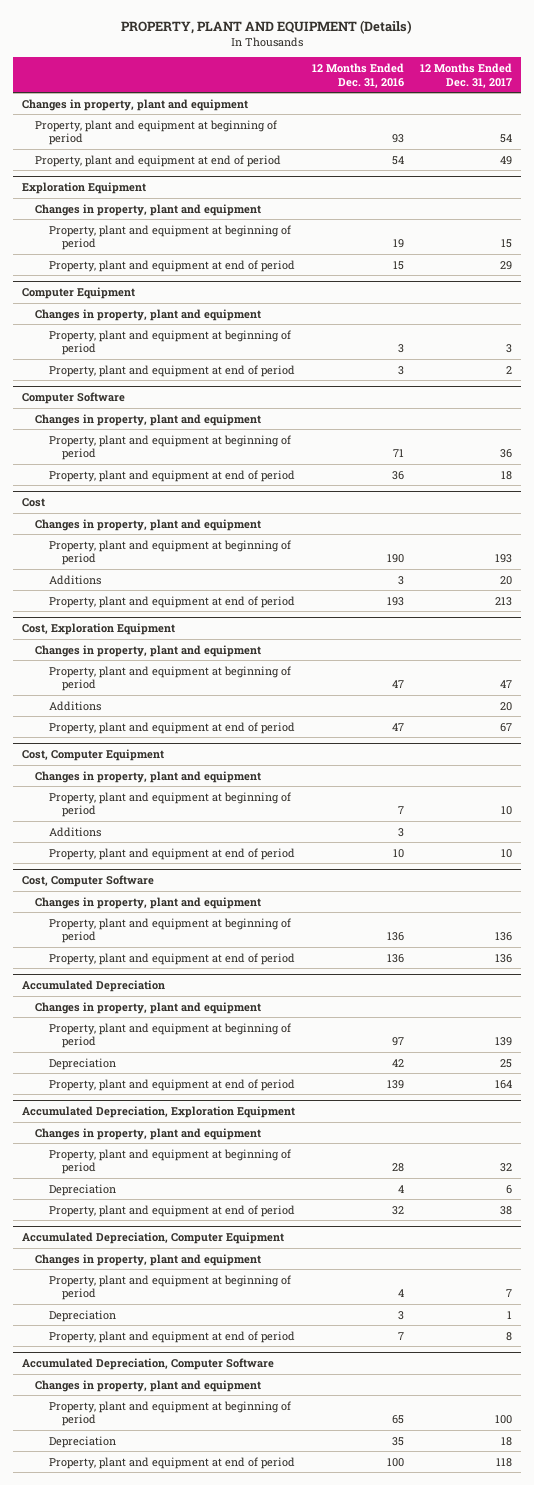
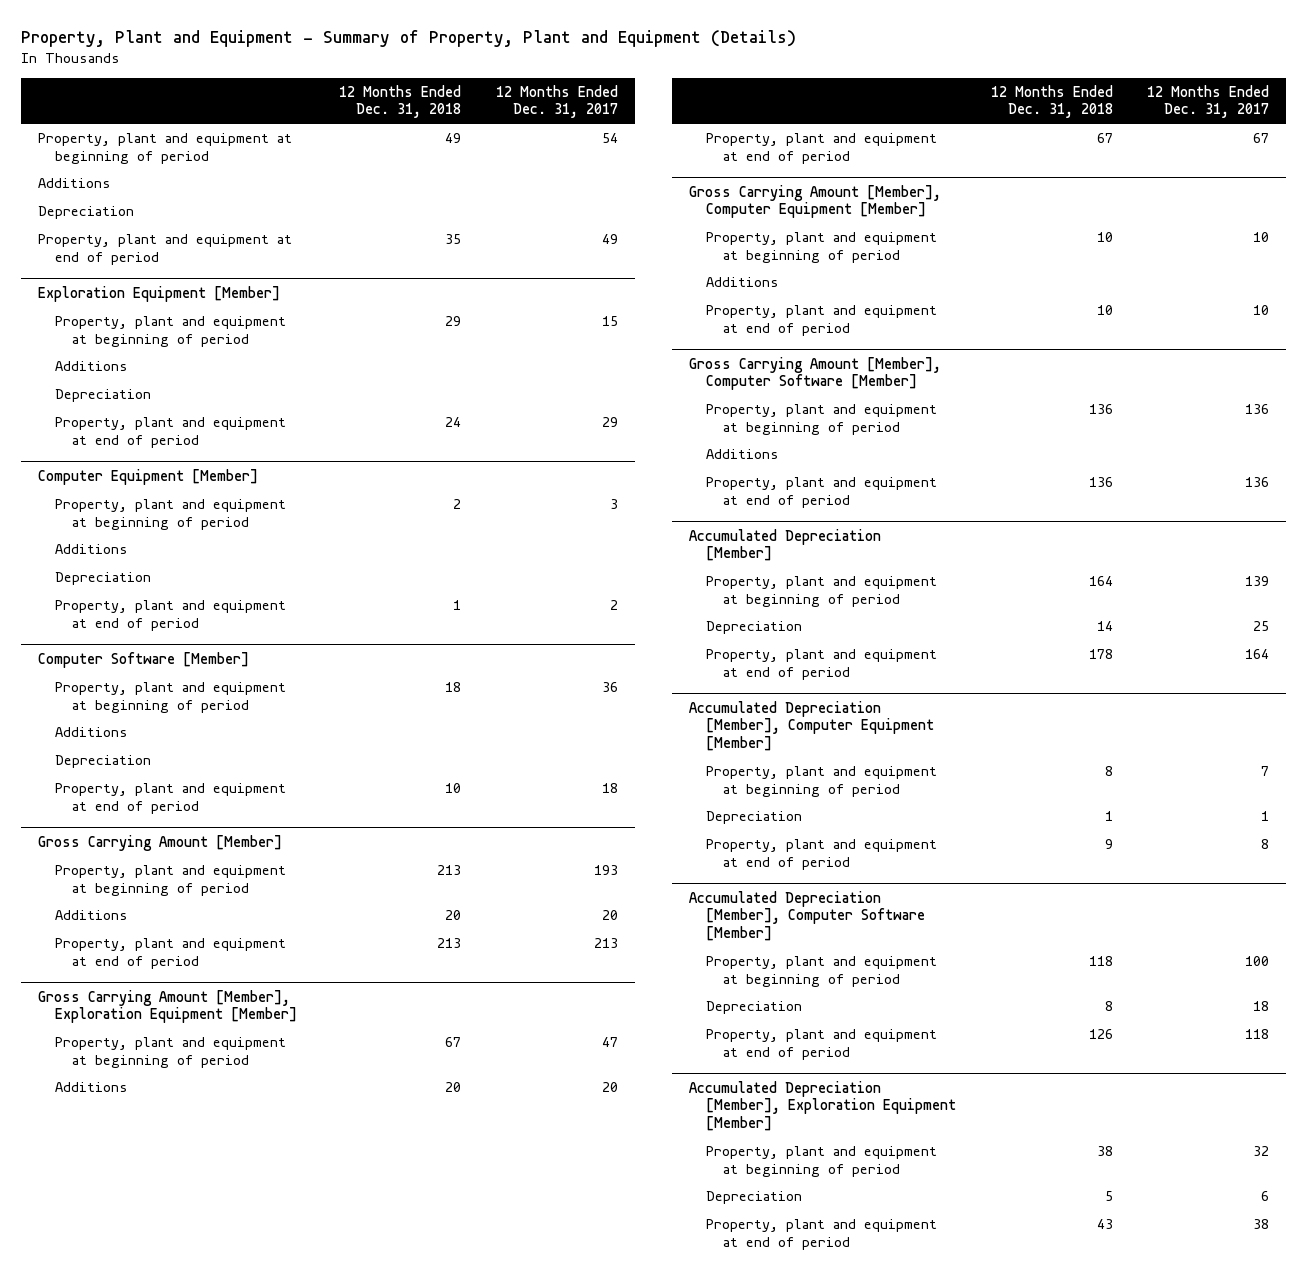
- PROPERTY, PLANT AND EQUIPMENT (Details)
+ Property, Plant and Equipment - Summary of Property, Plant and Equipment (Details)
- | 12 Months Ended Dec. 31, 2016 | 12 Months Ended Dec. 31, 2017
+ | 12 Months Ended Dec. 31, 2018 | 12 Months Ended Dec. 31, 2017
- Changes in property, plant and equipment
+ Additions
+ Depreciation
- Exploration Equipment
- Changes in property, plant and equipment
+ Exploration Equipment [Member]
+ Additions
+ Depreciation
- Computer Equipment
- Changes in property, plant and equipment
+ Computer Equipment [Member]
+ Additions
+ Depreciation
- Computer Software
- Changes in property, plant and equipment
+ Computer Software [Member]
+ Additions
+ Depreciation
- Cost
- Changes in property, plant and equipment
+ Gross Carrying Amount [Member]
- Cost, Exploration Equipment
- Changes in property, plant and equipment
+ Gross Carrying Amount [Member], Exploration Equipment [Member]
- Cost, Computer Equipment
- Changes in property, plant and equipment
+ Gross Carrying Amount [Member], Computer Equipment [Member]
- Cost, Computer Software
- Changes in property, plant and equipment
+ Gross Carrying Amount [Member], Computer Software [Member]
+ Additions
- Accumulated Depreciation
- Changes in property, plant and equipment
+ Accumulated Depreciation [Member]
- Accumulated Depreciation, Exploration Equipment
- Changes in property, plant and equipment
- Property, plant and equipment at beginning of period | 28 | 32
- Depreciation | 4 | 6
- Property, plant and equipment at end of period | 32 | 38
- Accumulated Depreciation, Computer Equipment
- Changes in property, plant and equipment
+ Accumulated Depreciation [Member], Computer Equipment [Member]
- Accumulated Depreciation, Computer Software
- Changes in property, plant and equipment
+ Accumulated Depreciation [Member], Computer Software [Member]
+ Accumulated Depreciation [Member], Exploration Equipment [Member]
+ Property, plant and equipment at beginning of period | 38 | 32
+ Depreciation | 5 | 6
+ Property, plant and equipment at end of period | 43 | 38

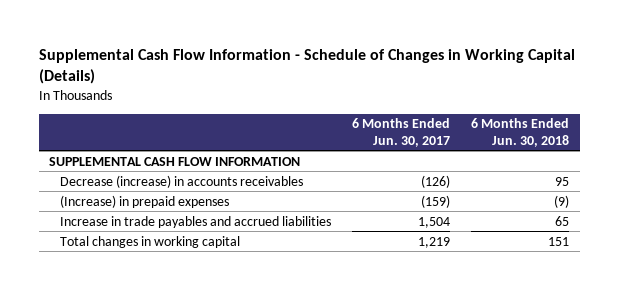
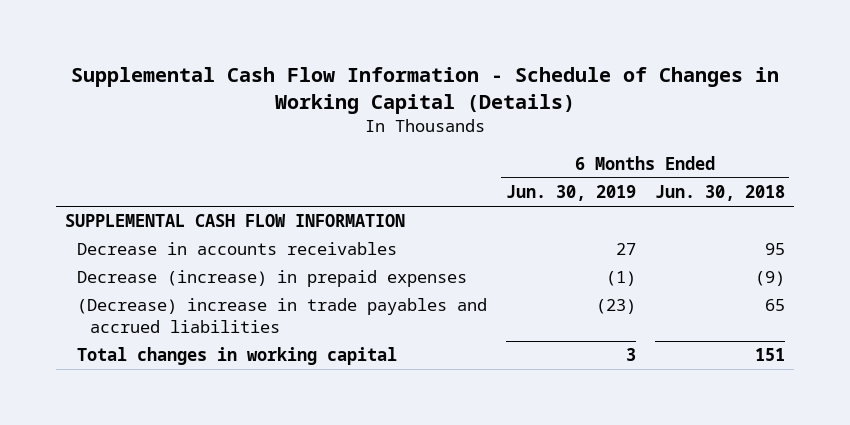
- | 6 Months Ended Jun. 30, 2017 | 6 Months Ended Jun. 30, 2018
+ | 6 Months Ended Jun. 30, 2019 | 6 Months Ended Jun. 30, 2018
- Decrease (increase) in accounts receivables | (126) | 95
- (Increase) in prepaid expenses | (159) | (9)
- Increase in trade payables and accrued liabilities | 1,504 | 65
+ Decrease in accounts receivables | 27 | 95
+ Decrease (increase) in prepaid expenses | (1) | (9)
+ (Decrease) increase in trade payables and accrued liabilities | (23) | 65

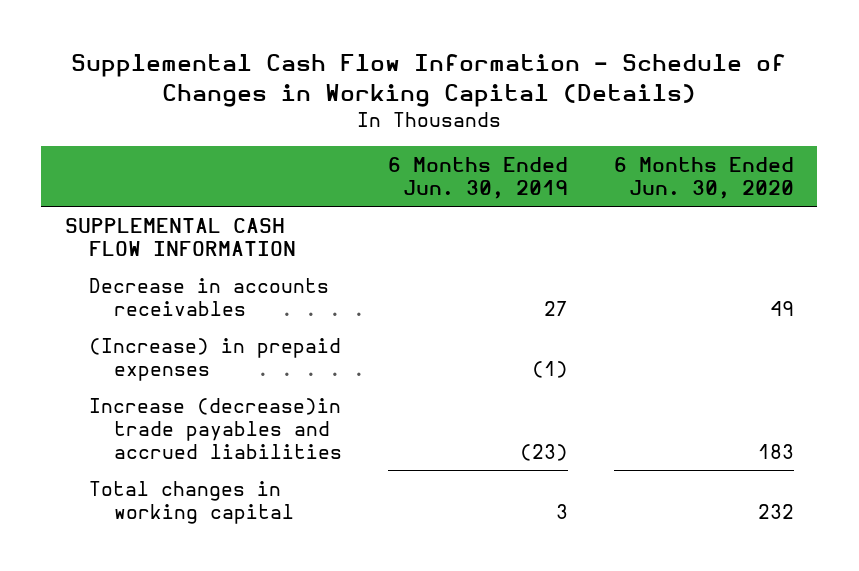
- | 6 Months Ended Jun. 30, 2019 | 6 Months Ended Jun. 30, 2018
+ | 6 Months Ended Jun. 30, 2019 | 6 Months Ended Jun. 30, 2020
- Decrease (increase) in prepaid expenses | (1) | (9)
- (Decrease) increase in trade payables and accrued liabilities | (23) | 65
+ (Increase) in prepaid expenses | (1) |
+ Increase (decrease)in trade payables and accrued liabilities | (23) | 183

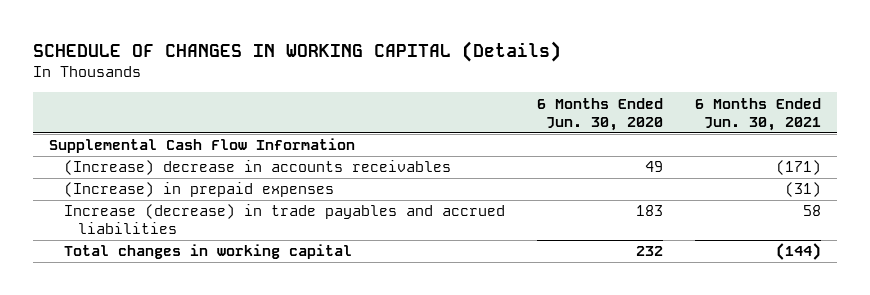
- Supplemental Cash Flow Information - Schedule of Changes in Working Capital (Details)
+ SCHEDULE OF CHANGES IN WORKING CAPITAL (Details)
- | 6 Months Ended Jun. 30, 2019 | 6 Months Ended Jun. 30, 2020
+ | 6 Months Ended Jun. 30, 2020 | 6 Months Ended Jun. 30, 2021
- SUPPLEMENTAL CASH FLOW INFORMATION
- Decrease in accounts receivables | 27 | 49
+ Supplemental Cash Flow Information
+ (Increase) decrease in accounts receivables | 49 | (171)
- Increase (decrease)in trade payables and accrued liabilities | (23) | 183
+ Increase (decrease) in trade payables and accrued liabilities | 183 | 58

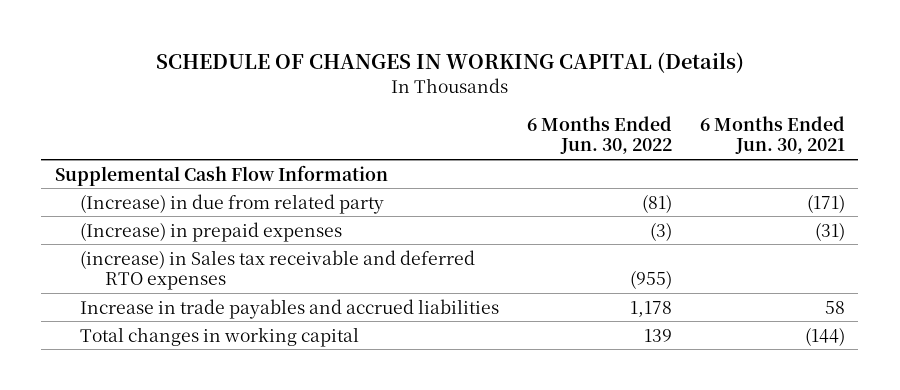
- | 6 Months Ended Jun. 30, 2020 | 6 Months Ended Jun. 30, 2021
+ | 6 Months Ended Jun. 30, 2022 | 6 Months Ended Jun. 30, 2021
- (Increase) decrease in accounts receivables | 49 | (171)
+ (Increase) in due from related party | (81) | (171)
- Increase (decrease) in trade payables and accrued liabilities | 183 | 58
+ (increase) in Sales tax receivable and deferred RTO expenses | (955) |
+ Increase in trade payables and accrued liabilities | 1,178 | 58

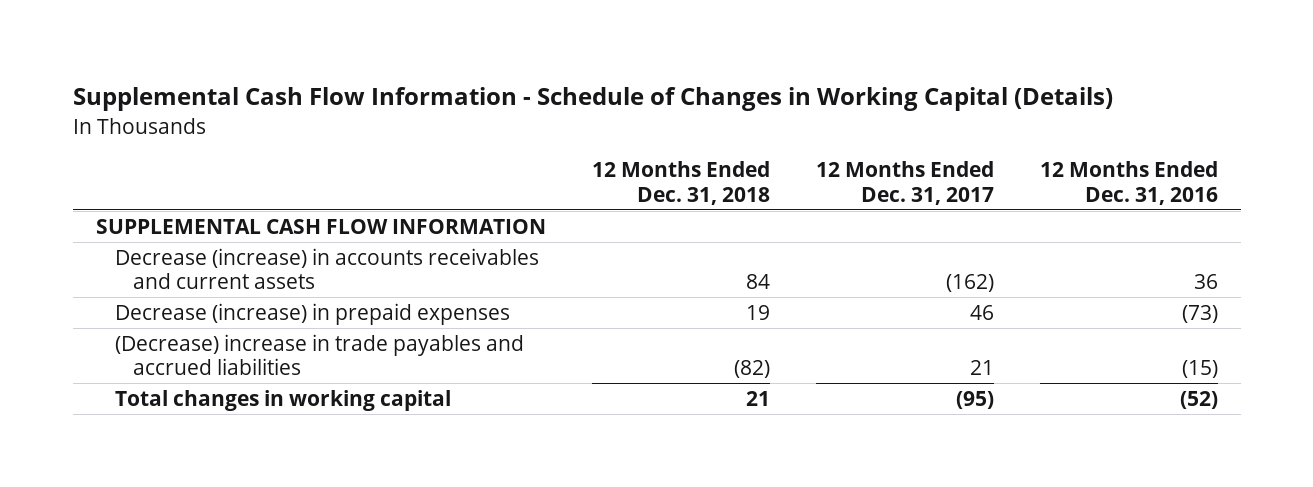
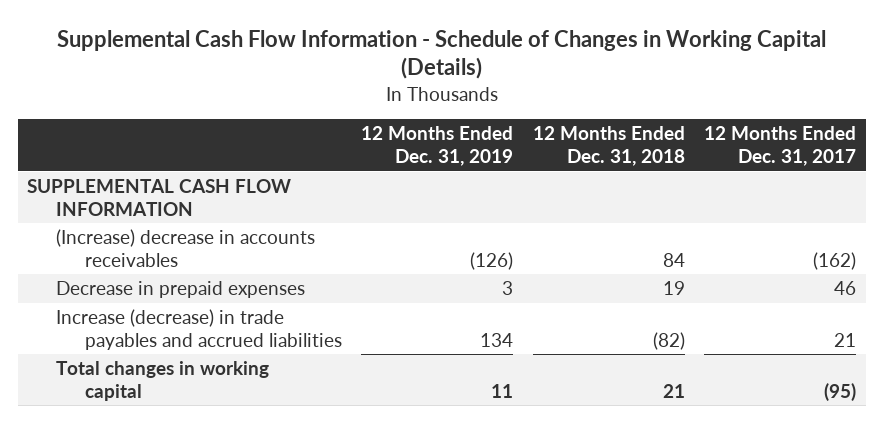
- | 12 Months Ended Dec. 31, 2018 | 12 Months Ended Dec. 31, 2017 | 12 Months Ended Dec. 31, 2016
+ | 12 Months Ended Dec. 31, 2019 | 12 Months Ended Dec. 31, 2018 | 12 Months Ended Dec. 31, 2017
- Decrease (increase) in accounts receivables and current assets | 84 | (162) | 36
- Decrease (increase) in prepaid expenses | 19 | 46 | (73)
- (Decrease) increase in trade payables and accrued liabilities | (82) | 21 | (15)
+ (Increase) decrease in accounts receivables | (126) | 84 | (162)
+ Decrease in prepaid expenses | 3 | 19 | 46
+ Increase (decrease) in trade payables and accrued liabilities | 134 | (82) | 21

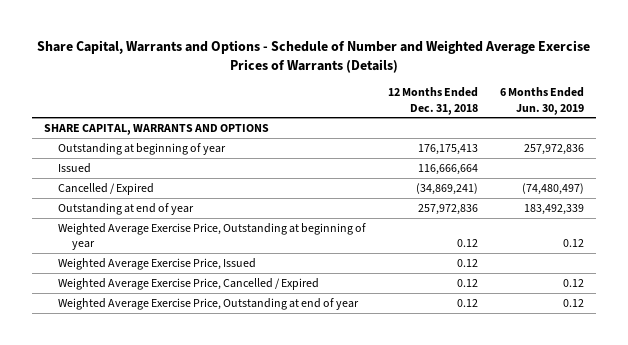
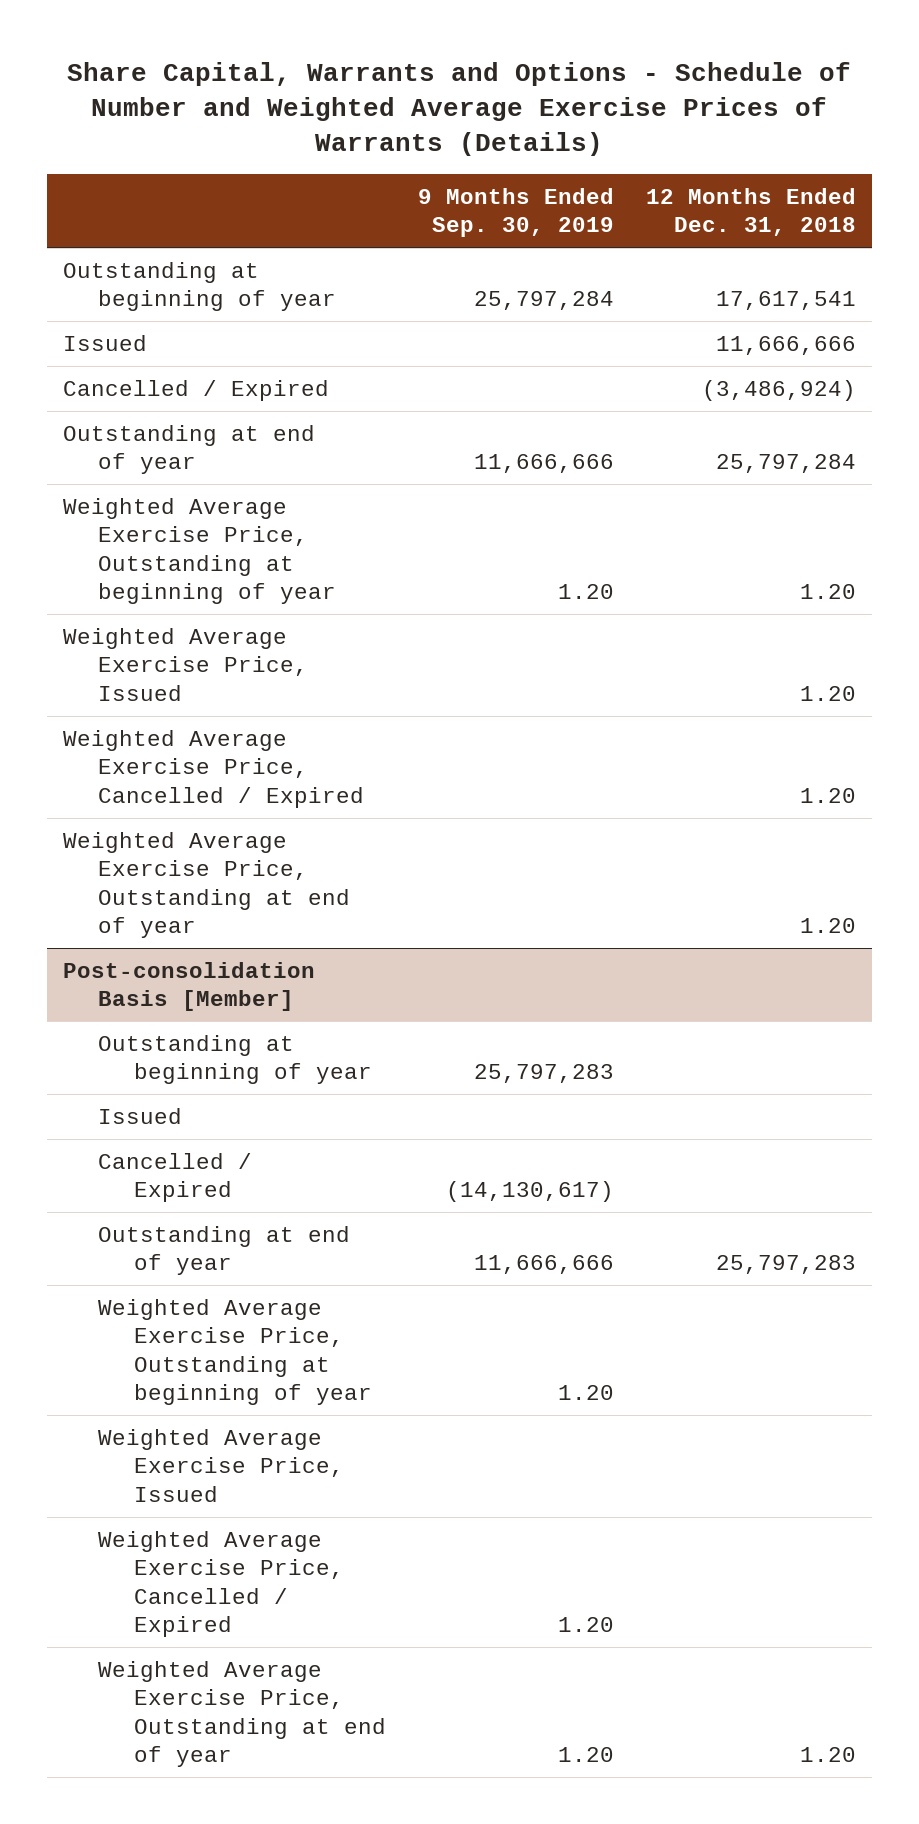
- | 12 Months Ended Dec. 31, 2018 | 6 Months Ended Jun. 30, 2019
+ | 9 Months Ended Sep. 30, 2019 | 12 Months Ended Dec. 31, 2018
- SHARE CAPITAL, WARRANTS AND OPTIONS
- Outstanding at beginning of year | 176,175,413 | 257,972,836
- Issued | 116,666,664 |
- Cancelled / Expired | (34,869,241) | (74,480,497)
- Outstanding at end of year | 257,972,836 | 183,492,339
- Weighted Average Exercise Price, Outstanding at beginning of year | 0.12 | 0.12
- Weighted Average Exercise Price, Issued | 0.12 |
- Weighted Average Exercise Price, Cancelled / Expired | 0.12 | 0.12
- Weighted Average Exercise Price, Outstanding at end of year | 0.12 | 0.12
+ Outstanding at beginning of year | 25,797,284 | 17,617,541
+ Issued | | 11,666,666
+ Cancelled / Expired | | (3,486,924)
+ Outstanding at end of year | 11,666,666 | 25,797,284
+ Weighted Average Exercise Price, Outstanding at beginning of year | 1.20 | 1.20
+ Weighted Average Exercise Price, Issued | | 1.20
+ Weighted Average Exercise Price, Cancelled / Expired | | 1.20
+ Weighted Average Exercise Price, Outstanding at end of year | | 1.20
+ Post-consolidation Basis [Member]
+ Outstanding at beginning of year | 25,797,283 |
+ Issued
+ Cancelled / Expired | (14,130,617) |
+ Outstanding at end of year | 11,666,666 | 25,797,283
+ Weighted Average Exercise Price, Outstanding at beginning of year | 1.20 |
+ Weighted Average Exercise Price, Issued
+ Weighted Average Exercise Price, Cancelled / Expired | 1.20 |
+ Weighted Average Exercise Price, Outstanding at end of year | 1.20 | 1.20

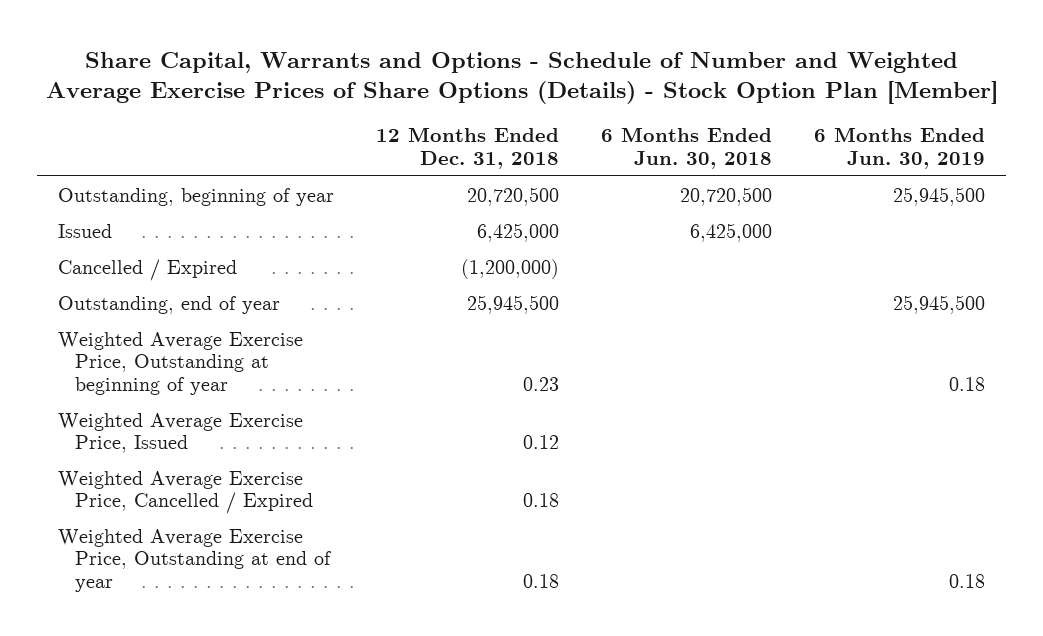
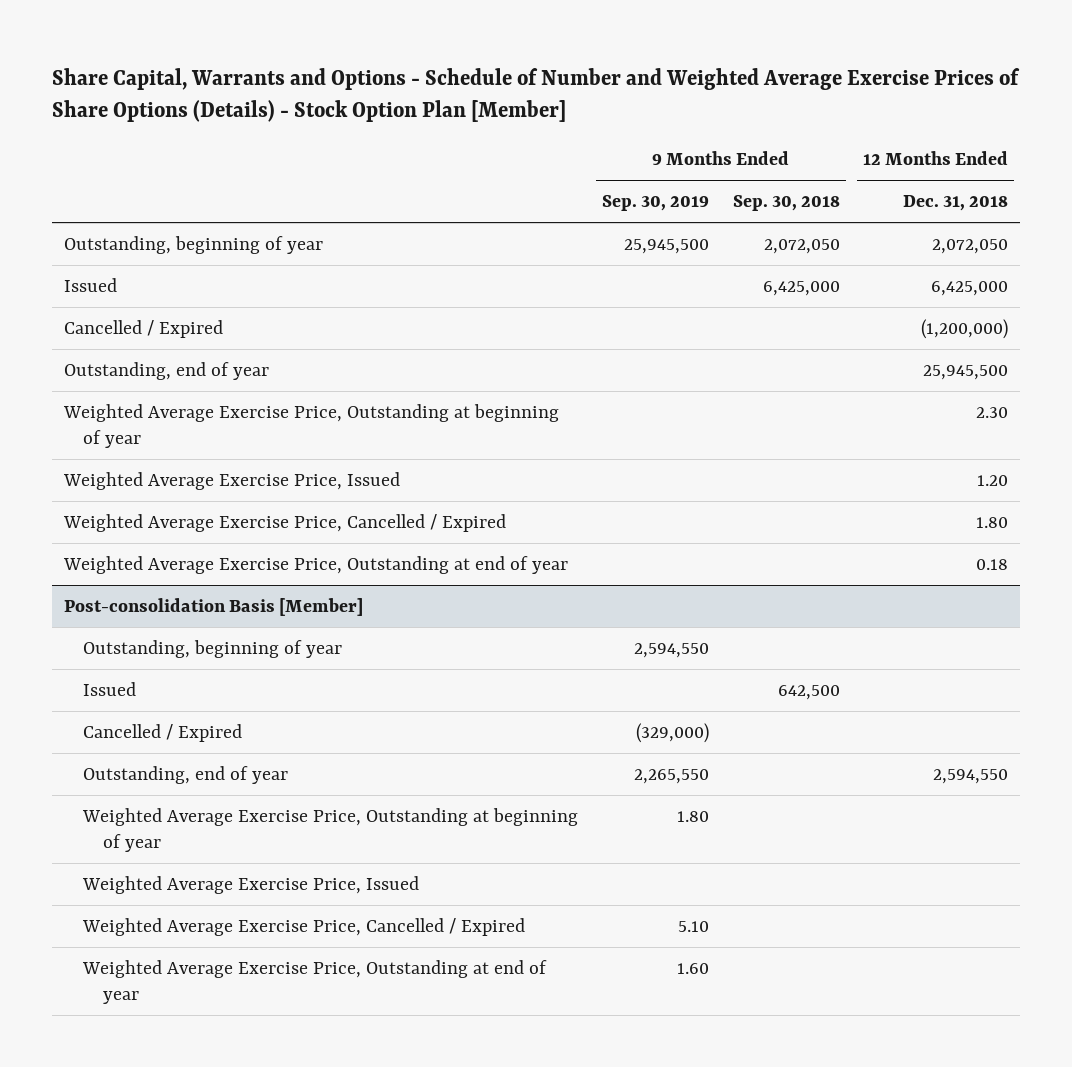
- | 12 Months Ended Dec. 31, 2018 | 6 Months Ended Jun. 30, 2018 | 6 Months Ended Jun. 30, 2019
+ | 9 Months Ended Sep. 30, 2019 | 9 Months Ended Sep. 30, 2018 | 12 Months Ended Dec. 31, 2018
- Outstanding, beginning of year | 20,720,500 | 20,720,500 | 25,945,500
+ Outstanding, beginning of year | 25,945,500 | 2,072,050 | 2,072,050
- Weighted Average Exercise Price, Outstanding at beginning of year | 0.23 | | 0.18
- Weighted Average Exercise Price, Issued | 0.12 | |
- Weighted Average Exercise Price, Cancelled / Expired | 0.18 | |
+ Weighted Average Exercise Price, Outstanding at beginning of year | | | 2.30
+ Weighted Average Exercise Price, Issued | | | 1.20
+ Weighted Average Exercise Price, Cancelled / Expired | | | 1.80
+ Post-consolidation Basis [Member]
+ Outstanding, beginning of year | 2,594,550 | |
+ Issued | | 642,500 |
+ Cancelled / Expired | (329,000) | |
+ Outstanding, end of year | 2,265,550 | | 2,594,550
+ Weighted Average Exercise Price, Outstanding at beginning of year | 1.80 | |
+ Weighted Average Exercise Price, Issued
+ Weighted Average Exercise Price, Cancelled / Expired | 5.10 | |
+ Weighted Average Exercise Price, Outstanding at end of year | 1.60 | |

